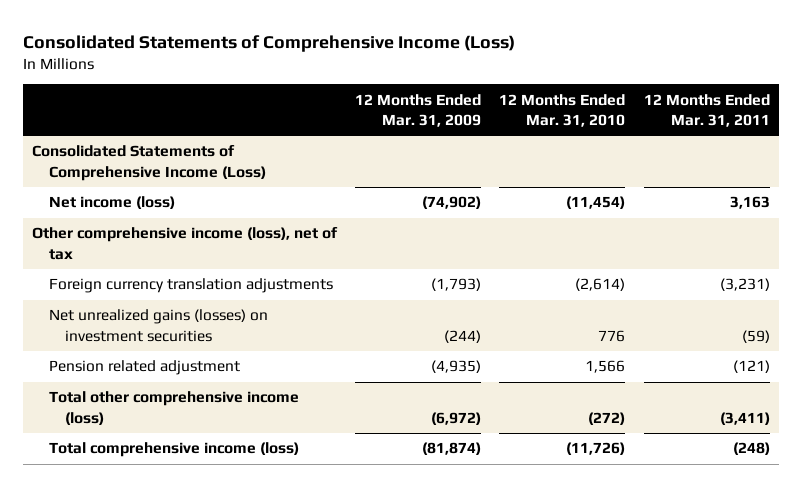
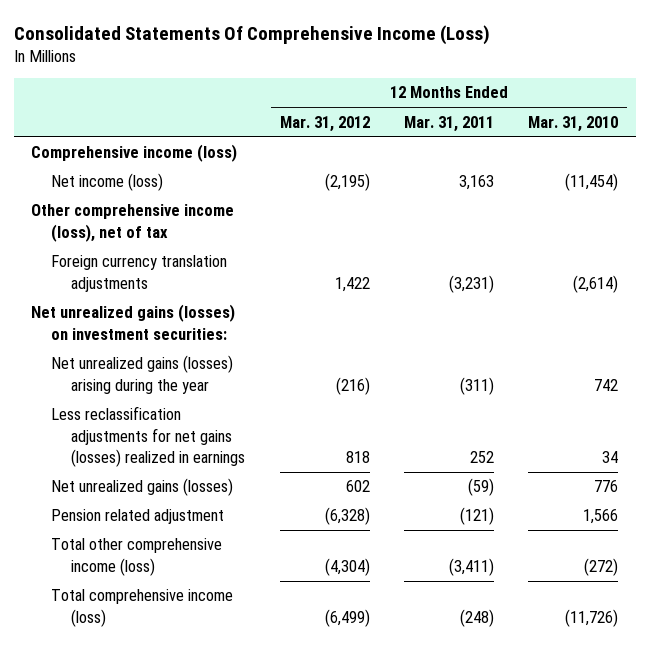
- Consolidated Statements of Comprehensive Income (Loss)
+ Consolidated Statements Of Comprehensive Income (Loss)
- | 12 Months Ended Mar. 31, 2009 | 12 Months Ended Mar. 31, 2010 | 12 Months Ended Mar. 31, 2011
+ | 12 Months Ended Mar. 31, 2012 | 12 Months Ended Mar. 31, 2011 | 12 Months Ended Mar. 31, 2010
- Consolidated Statements of Comprehensive Income (Loss)
+ Comprehensive income (loss)
- Net unrealized gains (losses) on investment securities | (244) | 776 | (59)
+ Net unrealized gains (losses) on investment securities:
+ Net unrealized gains (losses) arising during the year | (216) | (311) | 742
+ Less reclassification adjustments for net gains (losses) realized in earnings | 818 | 252 | 34
+ Net unrealized gains (losses) | 602 | (59) | 776

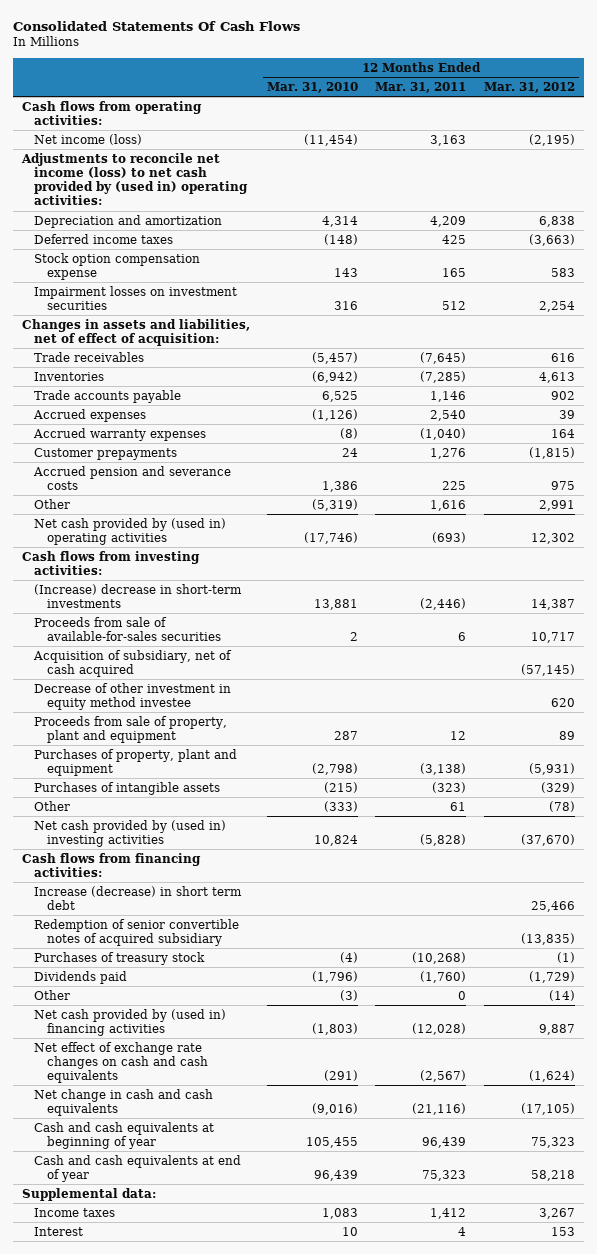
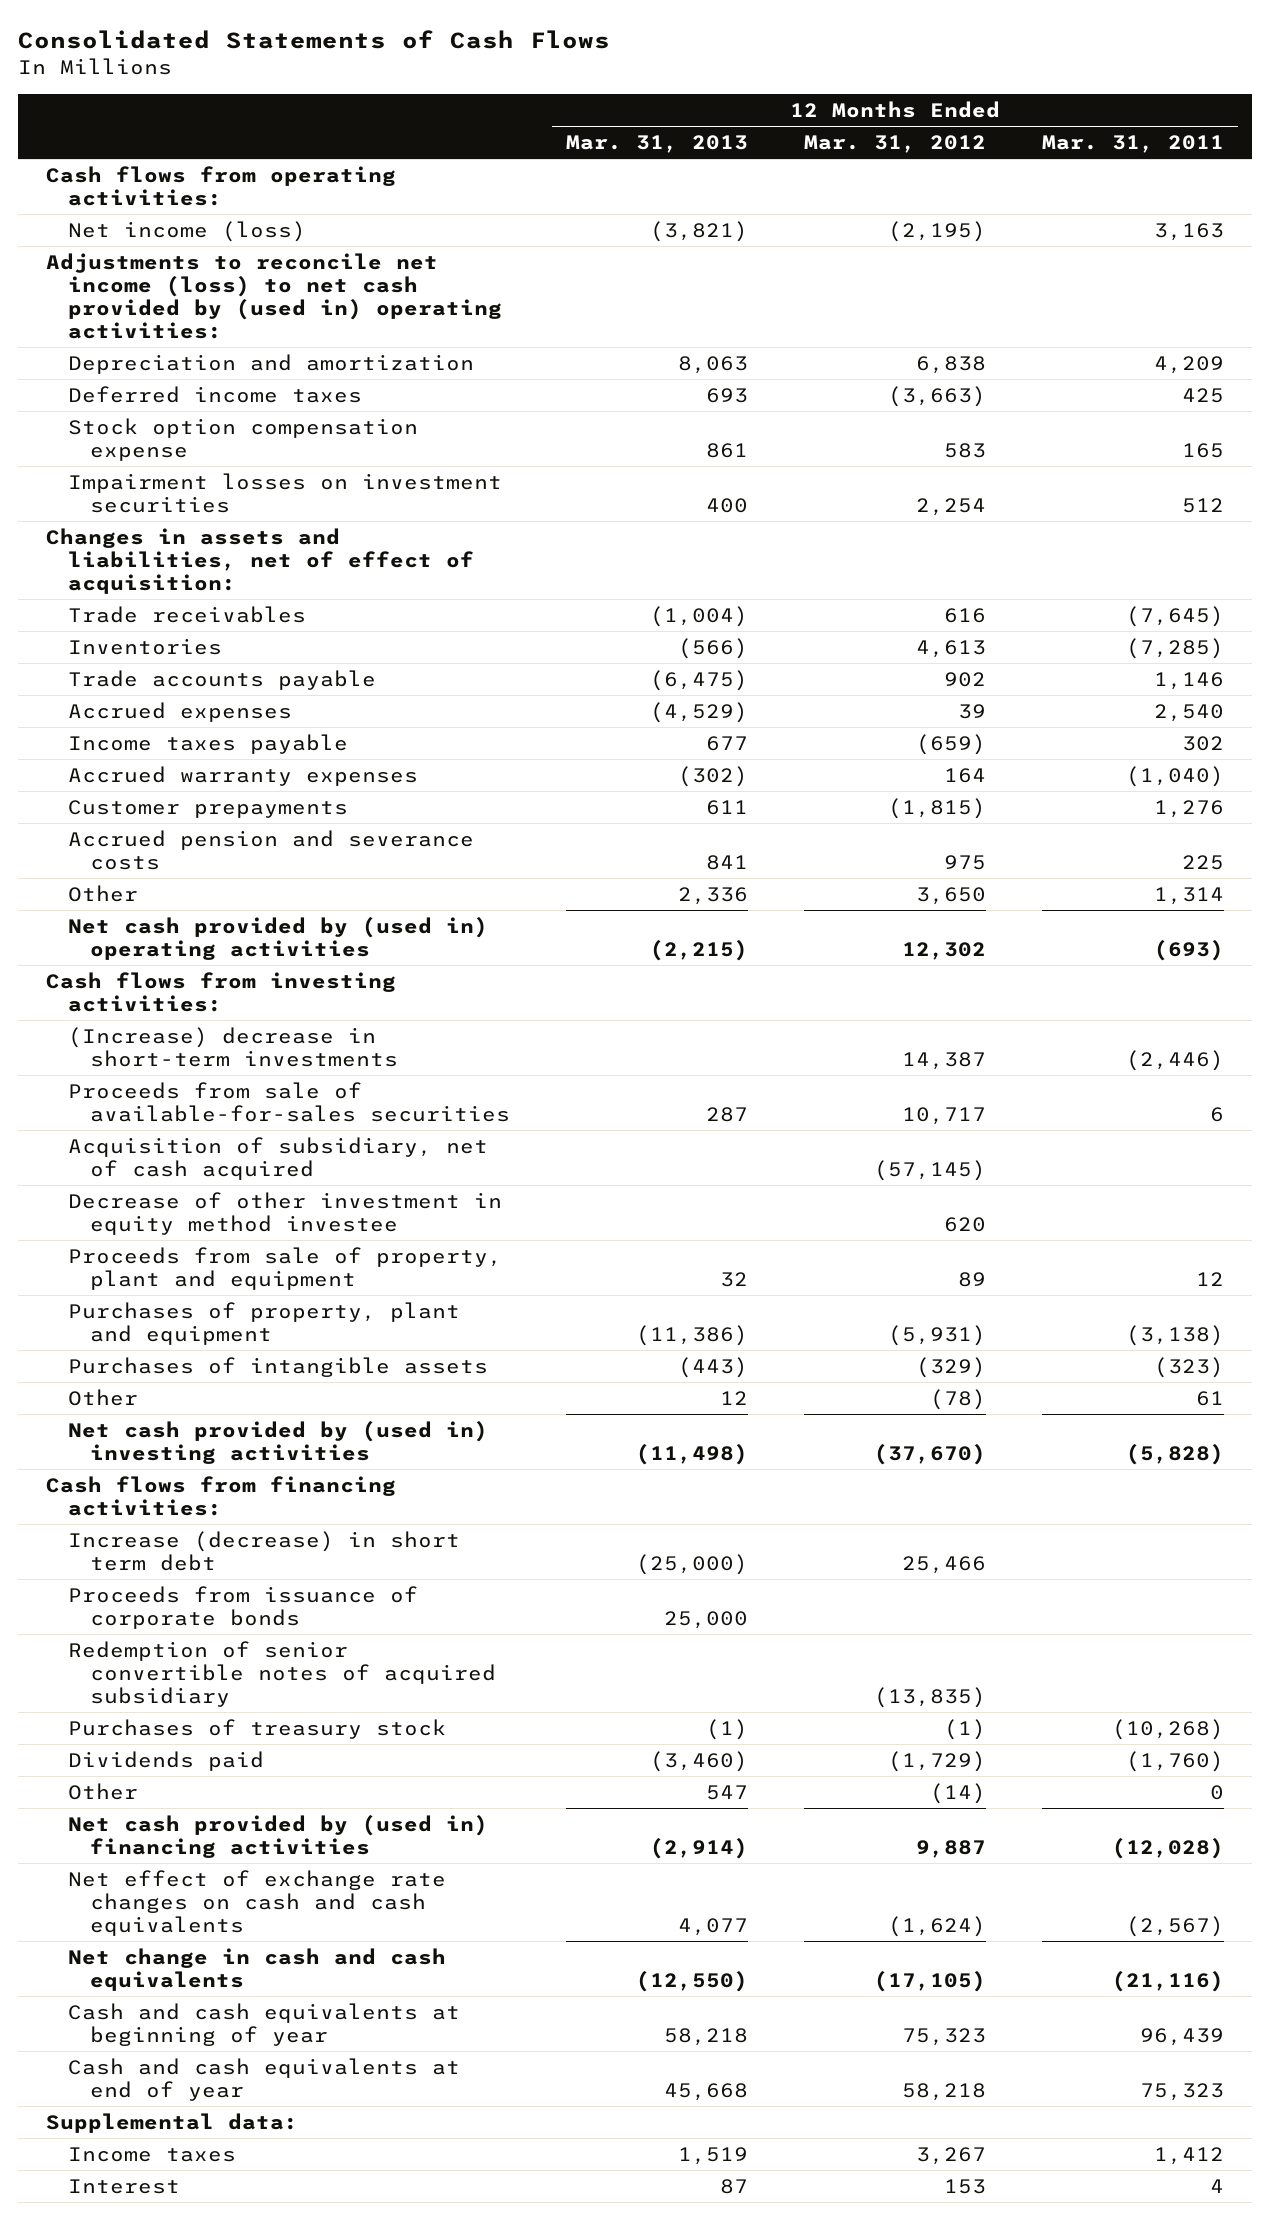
- Consolidated Statements Of Cash Flows
+ Consolidated Statements of Cash Flows
- | 12 Months Ended Mar. 31, 2010 | 12 Months Ended Mar. 31, 2011 | 12 Months Ended Mar. 31, 2012
+ | 12 Months Ended Mar. 31, 2013 | 12 Months Ended Mar. 31, 2012 | 12 Months Ended Mar. 31, 2011
+ Income taxes payable | 677 | (659) | 302
- Other | (5,319) | 1,616 | 2,991
+ Other | 2,336 | 3,650 | 1,314
+ Proceeds from issuance of corporate bonds | 25,000 | |

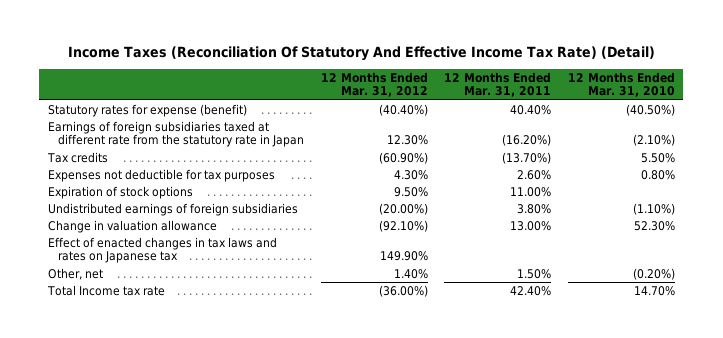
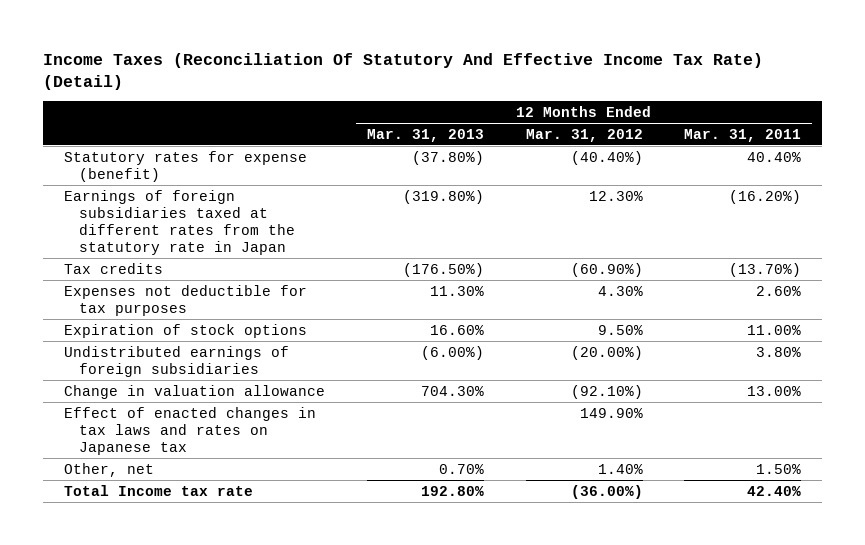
- | 12 Months Ended Mar. 31, 2012 | 12 Months Ended Mar. 31, 2011 | 12 Months Ended Mar. 31, 2010
+ | 12 Months Ended Mar. 31, 2013 | 12 Months Ended Mar. 31, 2012 | 12 Months Ended Mar. 31, 2011
- Earnings of foreign subsidiaries taxed at different rate from the statutory rate in Japan | 12.30% | (16.20%) | (2.10%)
+ Earnings of foreign subsidiaries taxed at different rates from the statutory rate in Japan | (319.80%) | 12.30% | (16.20%)

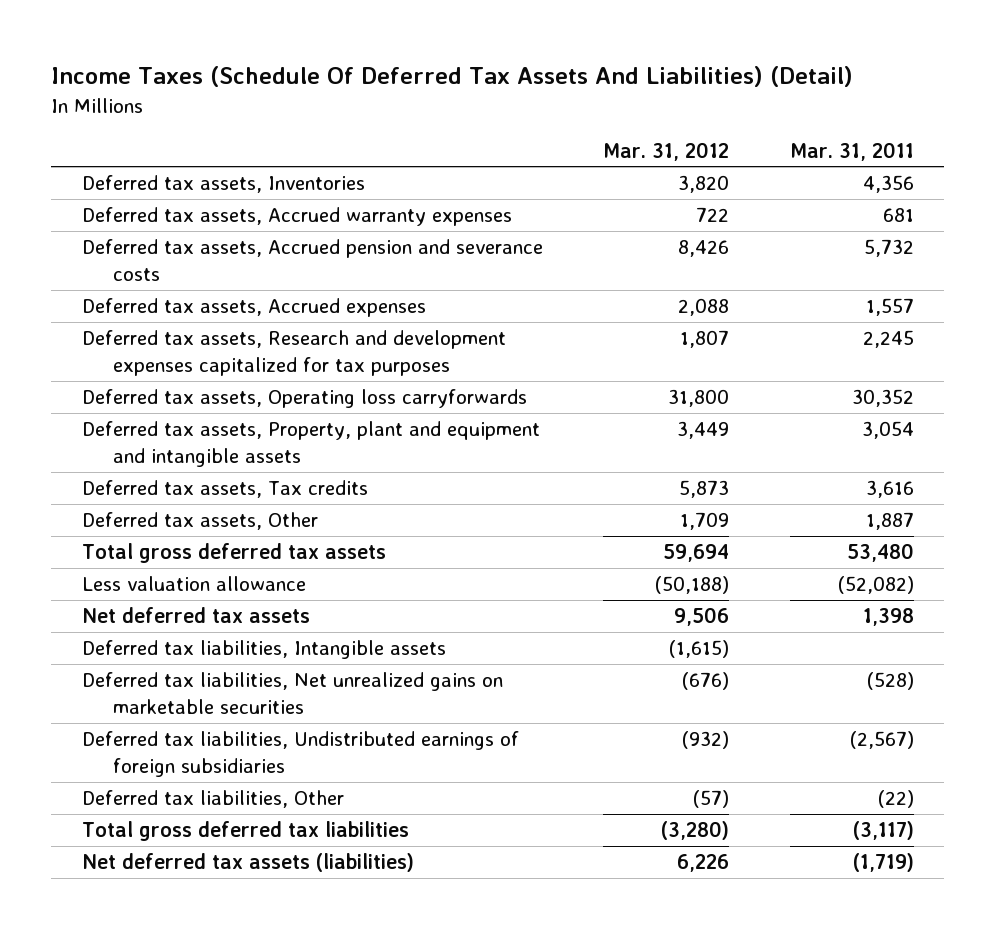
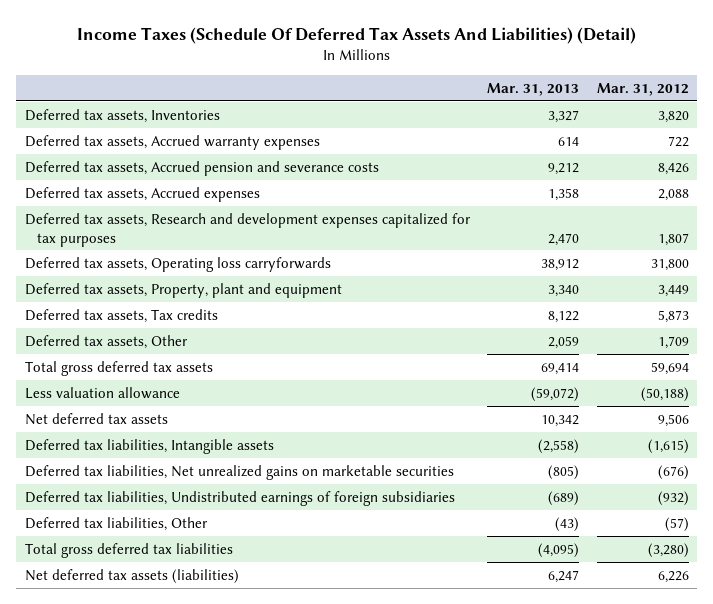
- | Mar. 31, 2012 | Mar. 31, 2011
+ | Mar. 31, 2013 | Mar. 31, 2012
- Deferred tax assets, Property, plant and equipment and intangible assets | 3,449 | 3,054
+ Deferred tax assets, Property, plant and equipment | 3,340 | 3,449

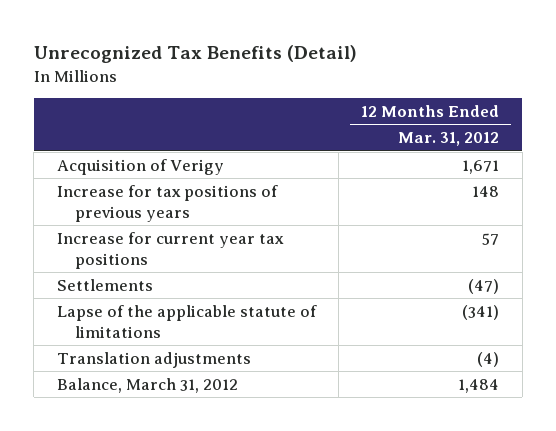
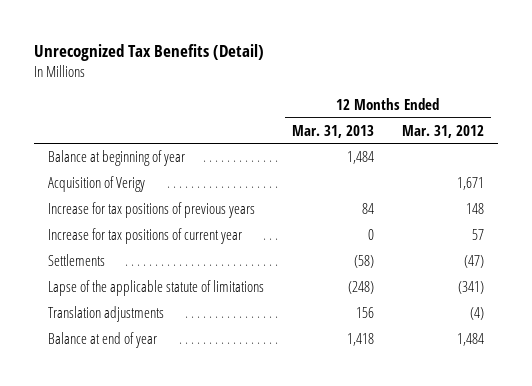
- | 12 Months Ended Mar. 31, 2012
+ | 12 Months Ended Mar. 31, 2013 | 12 Months Ended Mar. 31, 2012
+ Balance at beginning of year | 1,484 |
- Increase for current year tax positions | 57
+ Increase for tax positions of current year | 0 | 57
- Balance, March 31, 2012 | 1,484
+ Balance at end of year | 1,418 | 1,484

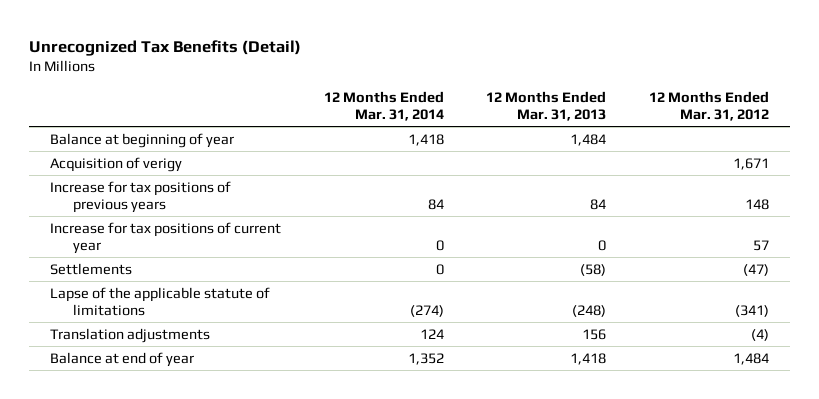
- | 12 Months Ended Mar. 31, 2013 | 12 Months Ended Mar. 31, 2012
+ | 12 Months Ended Mar. 31, 2014 | 12 Months Ended Mar. 31, 2013 | 12 Months Ended Mar. 31, 2012
- Acquisition of Verigy | | 1,671
+ Acquisition of verigy | | | 1,671

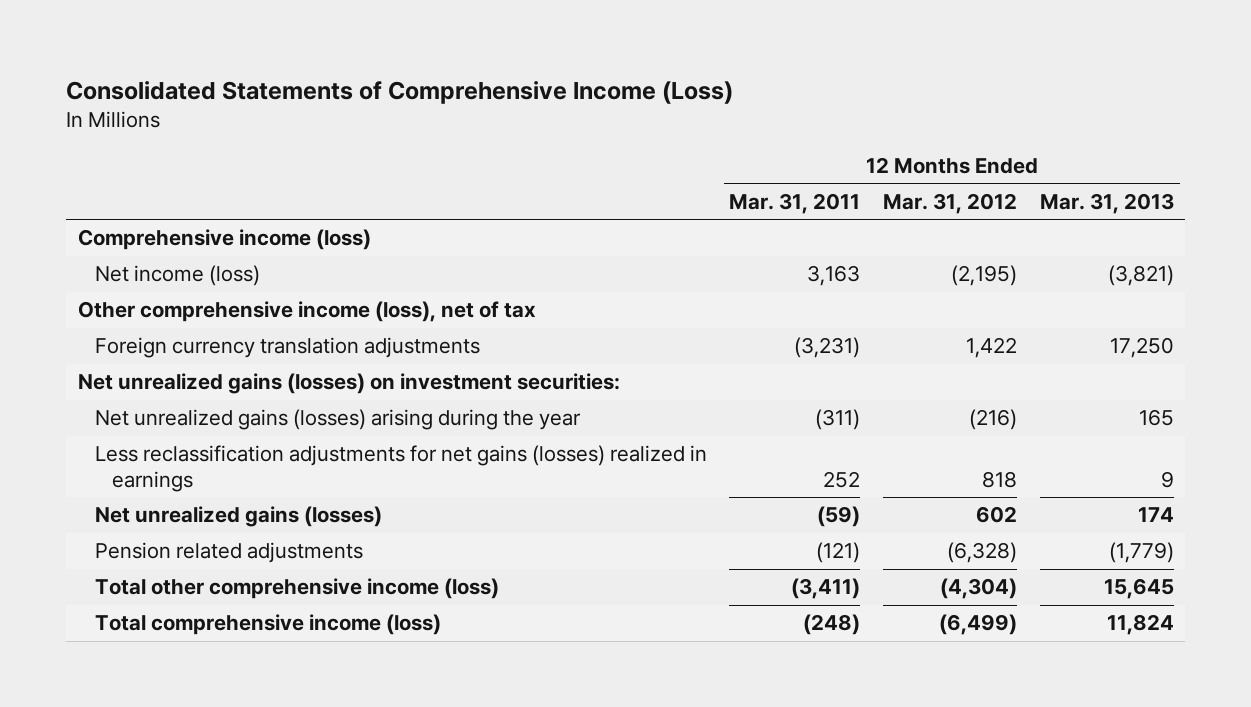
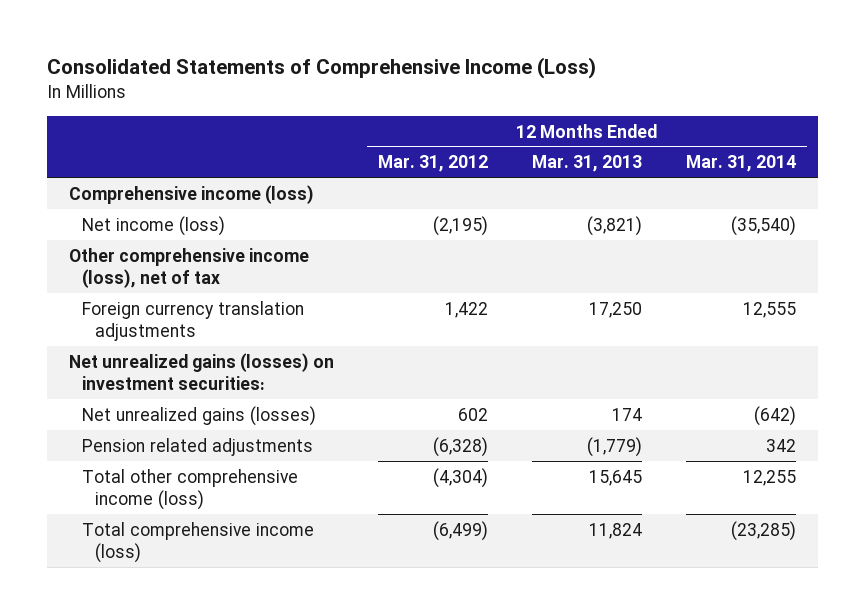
- | 12 Months Ended Mar. 31, 2011 | 12 Months Ended Mar. 31, 2012 | 12 Months Ended Mar. 31, 2013
+ | 12 Months Ended Mar. 31, 2012 | 12 Months Ended Mar. 31, 2013 | 12 Months Ended Mar. 31, 2014
- Net unrealized gains (losses) arising during the year | (311) | (216) | 165
- Less reclassification adjustments for net gains (losses) realized in earnings | 252 | 818 | 9

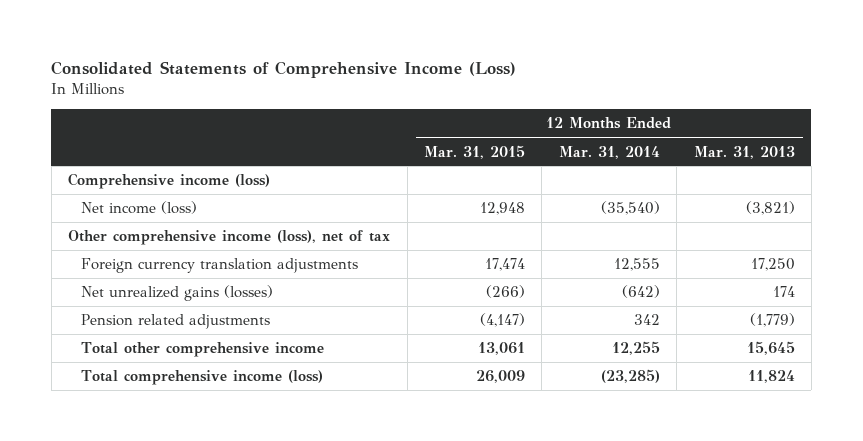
- | 12 Months Ended Mar. 31, 2012 | 12 Months Ended Mar. 31, 2013 | 12 Months Ended Mar. 31, 2014
+ | 12 Months Ended Mar. 31, 2015 | 12 Months Ended Mar. 31, 2014 | 12 Months Ended Mar. 31, 2013
- Net unrealized gains (losses) on investment securities:
- Total other comprehensive income (loss) | (4,304) | 15,645 | 12,255
+ Total other comprehensive income | 13,061 | 12,255 | 15,645

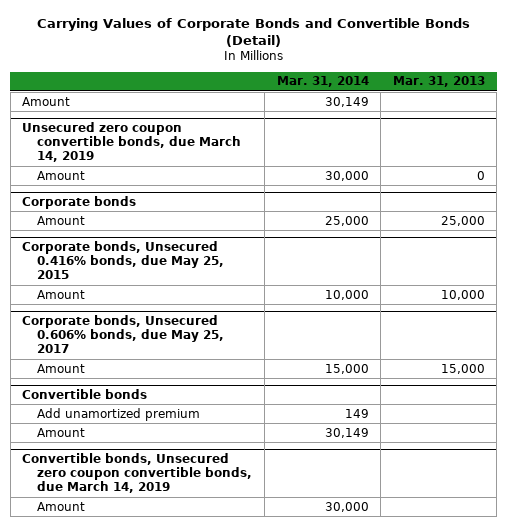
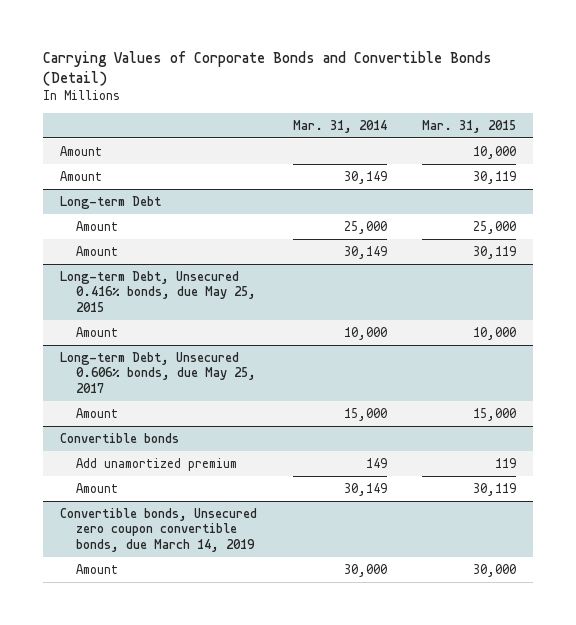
- | Mar. 31, 2014 | Mar. 31, 2013
+ | Mar. 31, 2014 | Mar. 31, 2015
+ Amount | | 10,000
- Unsecured zero coupon convertible bonds, due March 14, 2019
- Amount | 30,000 | 0
- Corporate bonds
+ Long-term Debt
- Corporate bonds, Unsecured 0.416% bonds, due May 25, 2015
+ Amount | 30,149 | 30,119
+ Long-term Debt, Unsecured 0.416% bonds, due May 25, 2015
- Corporate bonds, Unsecured 0.606% bonds, due May 25, 2017
+ Long-term Debt, Unsecured 0.606% bonds, due May 25, 2017

